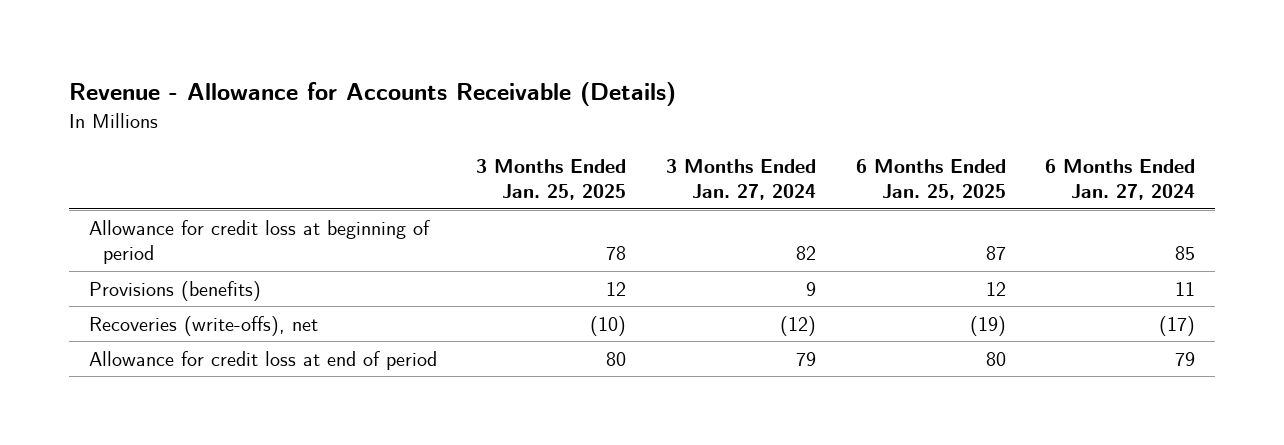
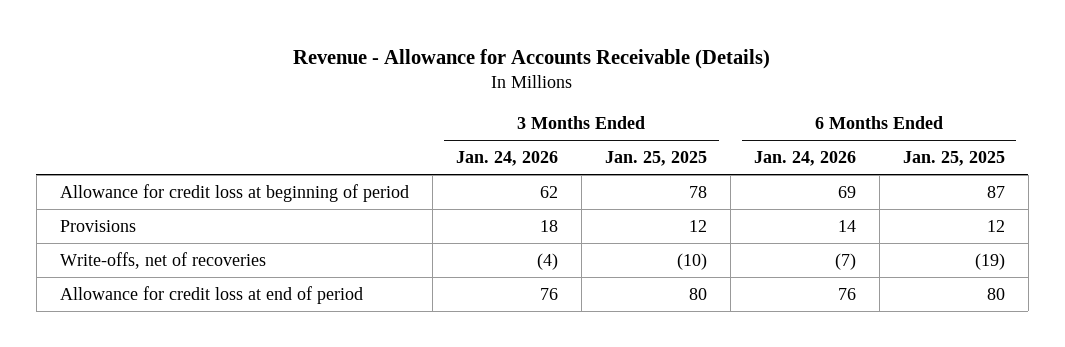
- | 3 Months Ended Jan. 25, 2025 | 3 Months Ended Jan. 27, 2024 | 6 Months Ended Jan. 25, 2025 | 6 Months Ended Jan. 27, 2024
+ | 3 Months Ended Jan. 24, 2026 | 3 Months Ended Jan. 25, 2025 | 6 Months Ended Jan. 24, 2026 | 6 Months Ended Jan. 25, 2025
- Provisions (benefits) | 12 | 9 | 12 | 11
- Recoveries (write-offs), net | (10) | (12) | (19) | (17)
+ Provisions | 18 | 12 | 14 | 12
+ Write-offs, net of recoveries | (4) | (10) | (7) | (19)

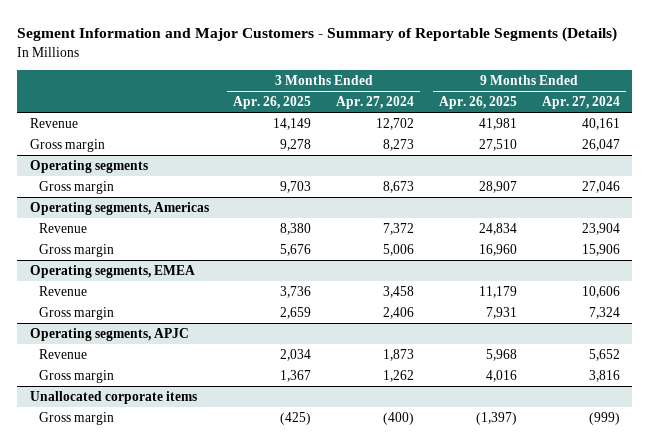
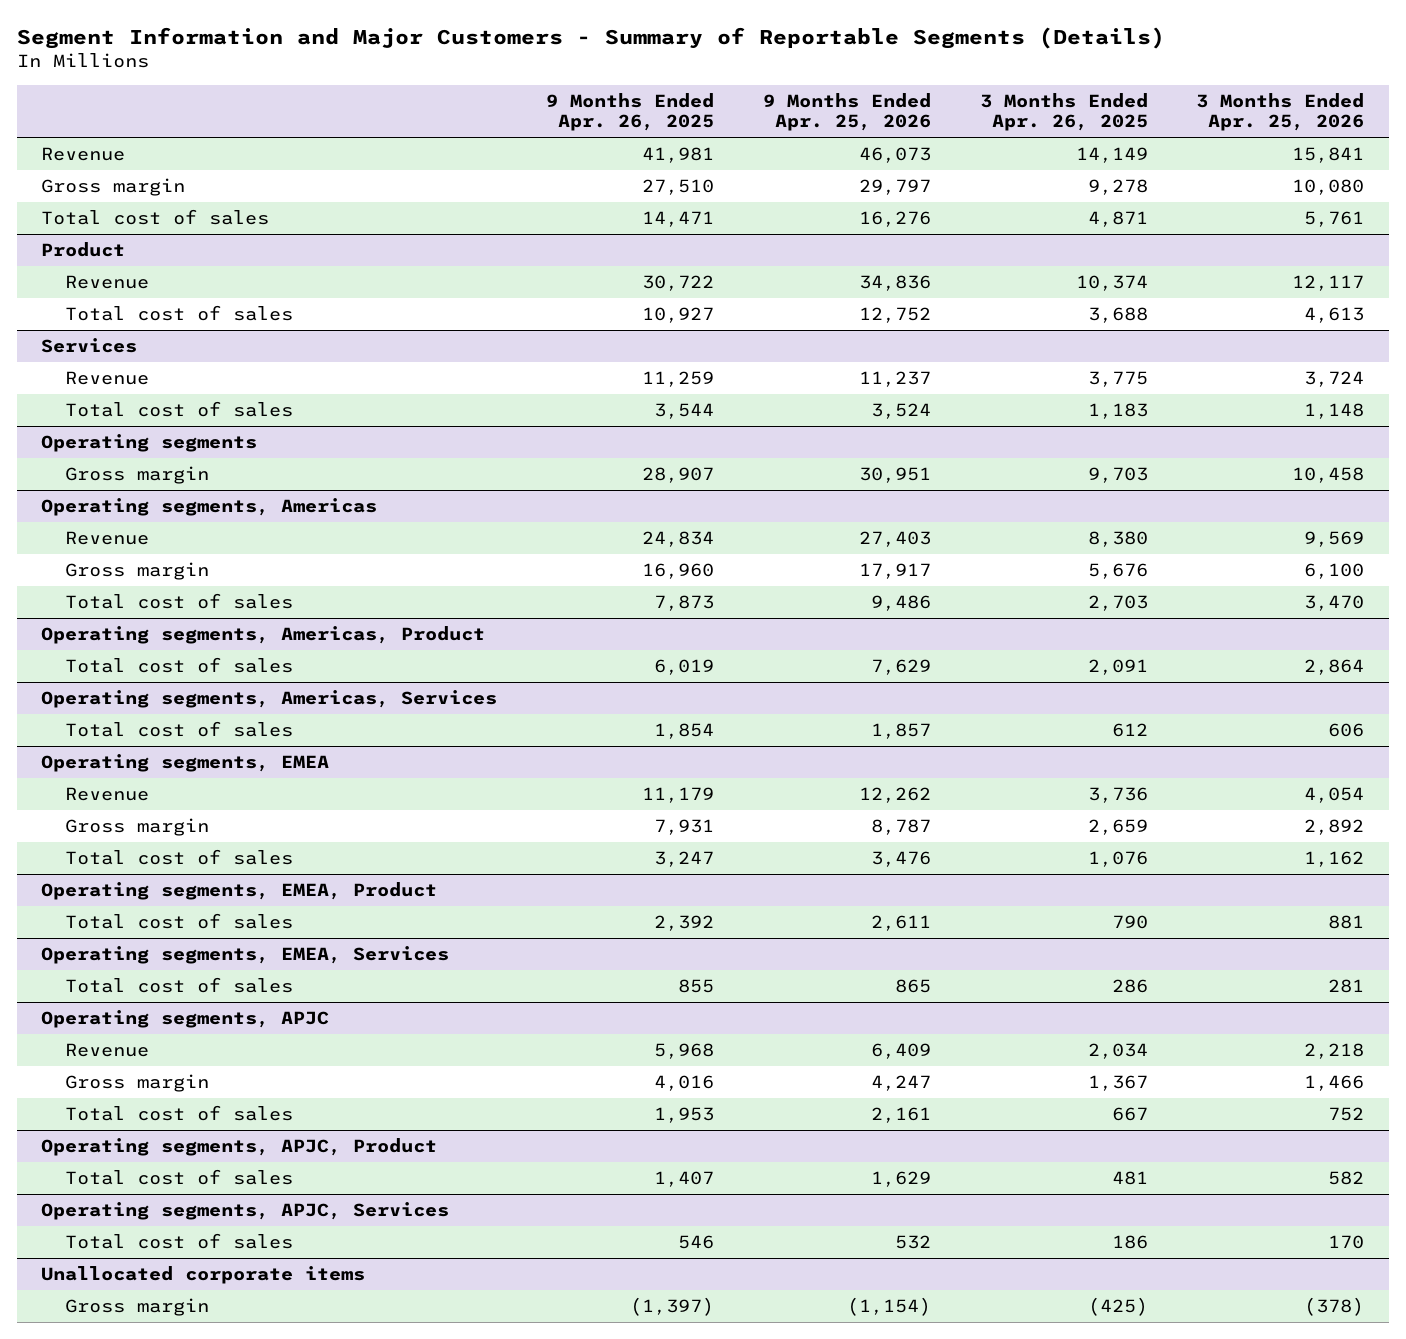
- | 3 Months Ended Apr. 26, 2025 | 3 Months Ended Apr. 27, 2024 | 9 Months Ended Apr. 26, 2025 | 9 Months Ended Apr. 27, 2024
+ | 9 Months Ended Apr. 26, 2025 | 9 Months Ended Apr. 25, 2026 | 3 Months Ended Apr. 26, 2025 | 3 Months Ended Apr. 25, 2026
+ Total cost of sales | 14,471 | 16,276 | 4,871 | 5,761
+ Product
+ Revenue | 30,722 | 34,836 | 10,374 | 12,117
+ Total cost of sales | 10,927 | 12,752 | 3,688 | 4,613
+ Services
+ Revenue | 11,259 | 11,237 | 3,775 | 3,724
+ Total cost of sales | 3,544 | 3,524 | 1,183 | 1,148
@ Operating segments, Americas
+ Total cost of sales | 7,873 | 9,486 | 2,703 | 3,470
+ Operating segments, Americas, Product
+ Total cost of sales | 6,019 | 7,629 | 2,091 | 2,864
+ Operating segments, Americas, Services
+ Total cost of sales | 1,854 | 1,857 | 612 | 606
@ Operating segments, EMEA
+ Total cost of sales | 3,247 | 3,476 | 1,076 | 1,162
+ Operating segments, EMEA, Product
+ Total cost of sales | 2,392 | 2,611 | 790 | 881
+ Operating segments, EMEA, Services
+ Total cost of sales | 855 | 865 | 286 | 281
@ Operating segments, APJC
+ Total cost of sales | 1,953 | 2,161 | 667 | 752
+ Operating segments, APJC, Product
+ Total cost of sales | 1,407 | 1,629 | 481 | 582
+ Operating segments, APJC, Services
+ Total cost of sales | 546 | 532 | 186 | 170

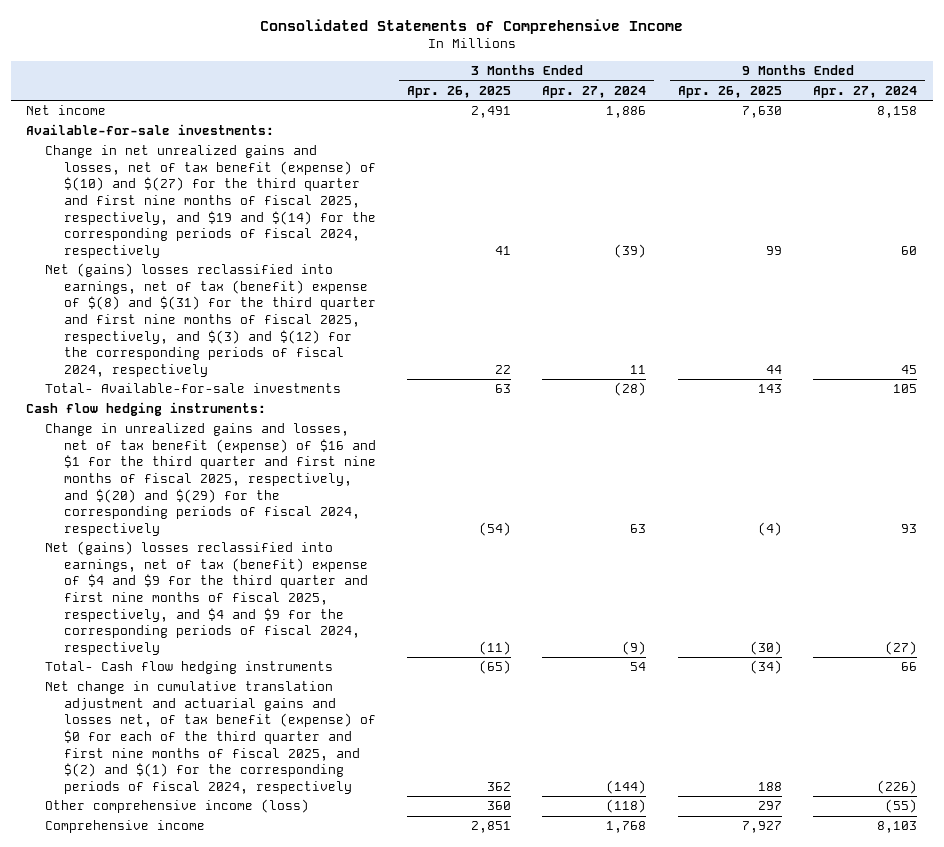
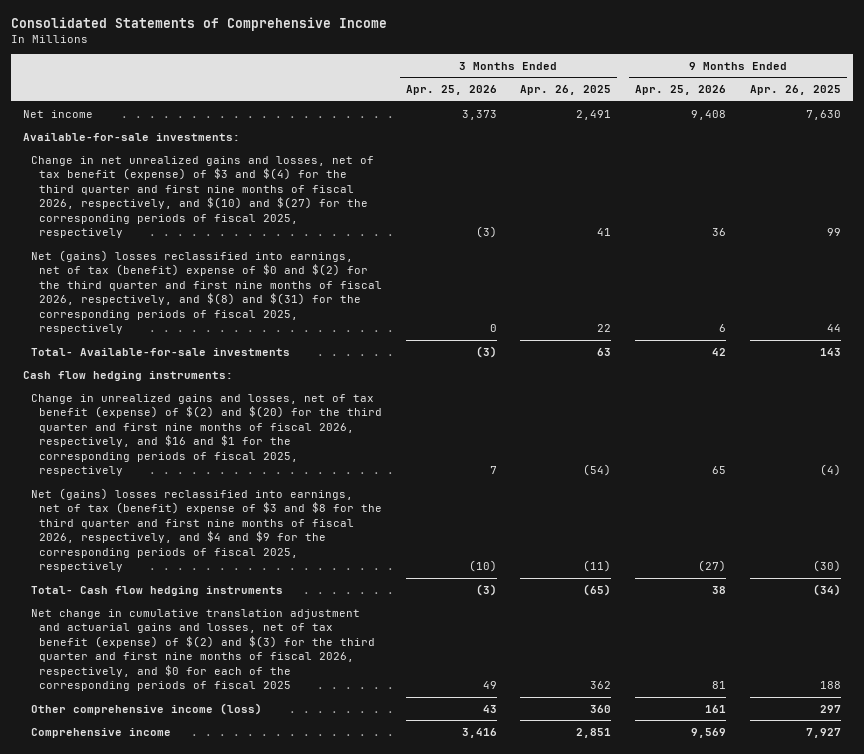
- | 3 Months Ended Apr. 26, 2025 | 3 Months Ended Apr. 27, 2024 | 9 Months Ended Apr. 26, 2025 | 9 Months Ended Apr. 27, 2024
+ | 3 Months Ended Apr. 25, 2026 | 3 Months Ended Apr. 26, 2025 | 9 Months Ended Apr. 25, 2026 | 9 Months Ended Apr. 26, 2025
- Change in net unrealized gains and losses, net of tax benefit (expense) of $(10) and $(27) for the third quarter and first nine months of fiscal 2025, respectively, and $19 and $(14) for the corresponding periods of fiscal 2024, respectively | 41 | (39) | 99 | 60
- Net (gains) losses reclassified into earnings, net of tax (benefit) expense of $(8) and $(31) for the third quarter and first nine months of fiscal 2025, respectively, and $(3) and $(12) for the corresponding periods of fiscal 2024, respectively | 22 | 11 | 44 | 45
+ Change in net unrealized gains and losses, net of tax benefit (expense) of $3 and $(4) for the third quarter and first nine months of fiscal 2026, respectively, and $(10) and $(27) for the corresponding periods of fiscal 2025, respectively | (3) | 41 | 36 | 99
+ Net (gains) losses reclassified into earnings, net of tax (benefit) expense of $0 and $(2) for the third quarter and first nine months of fiscal 2026, respectively, and $(8) and $(31) for the corresponding periods of fiscal 2025, respectively | 0 | 22 | 6 | 44
- Change in unrealized gains and losses, net of tax benefit (expense) of $16 and $1 for the third quarter and first nine months of fiscal 2025, respectively, and $(20) and $(29) for the corresponding periods of fiscal 2024, respectively | (54) | 63 | (4) | 93
- Net (gains) losses reclassified into earnings, net of tax (benefit) expense of $4 and $9 for the third quarter and first nine months of fiscal 2025, respectively, and $4 and $9 for the corresponding periods of fiscal 2024, respectively | (11) | (9) | (30) | (27)
+ Change in unrealized gains and losses, net of tax benefit (expense) of $(2) and $(20) for the third quarter and first nine months of fiscal 2026, respectively, and $16 and $1 for the corresponding periods of fiscal 2025, respectively | 7 | (54) | 65 | (4)
+ Net (gains) losses reclassified into earnings, net of tax (benefit) expense of $3 and $8 for the third quarter and first nine months of fiscal 2026, respectively, and $4 and $9 for the corresponding periods of fiscal 2025, respectively | (10) | (11) | (27) | (30)
- Net change in cumulative translation adjustment and actuarial gains and losses net, of tax benefit (expense) of $0 for each of the third quarter and first nine months of fiscal 2025, and $(2) and $(1) for the corresponding periods of fiscal 2024, respectively | 362 | (144) | 188 | (226)
+ Net change in cumulative translation adjustment and actuarial gains and losses, net of tax benefit (expense) of $(2) and $(3) for the third quarter and first nine months of fiscal 2026, respectively, and $0 for each of the corresponding periods of fiscal 2025 | 49 | 362 | 81 | 188

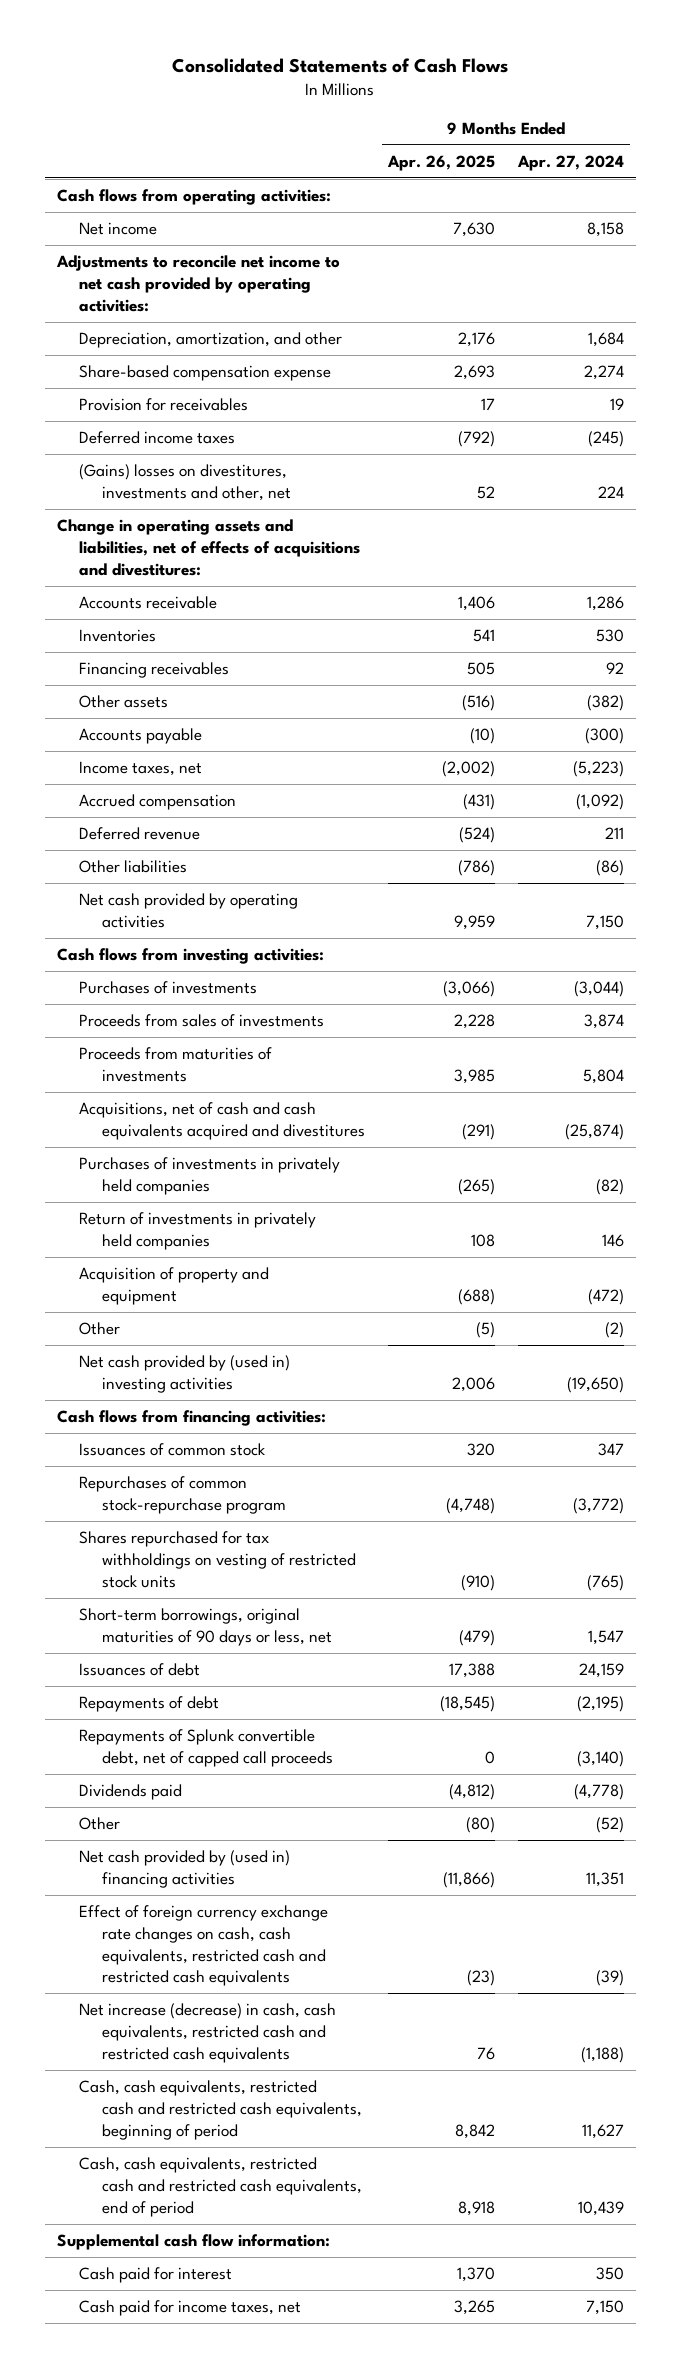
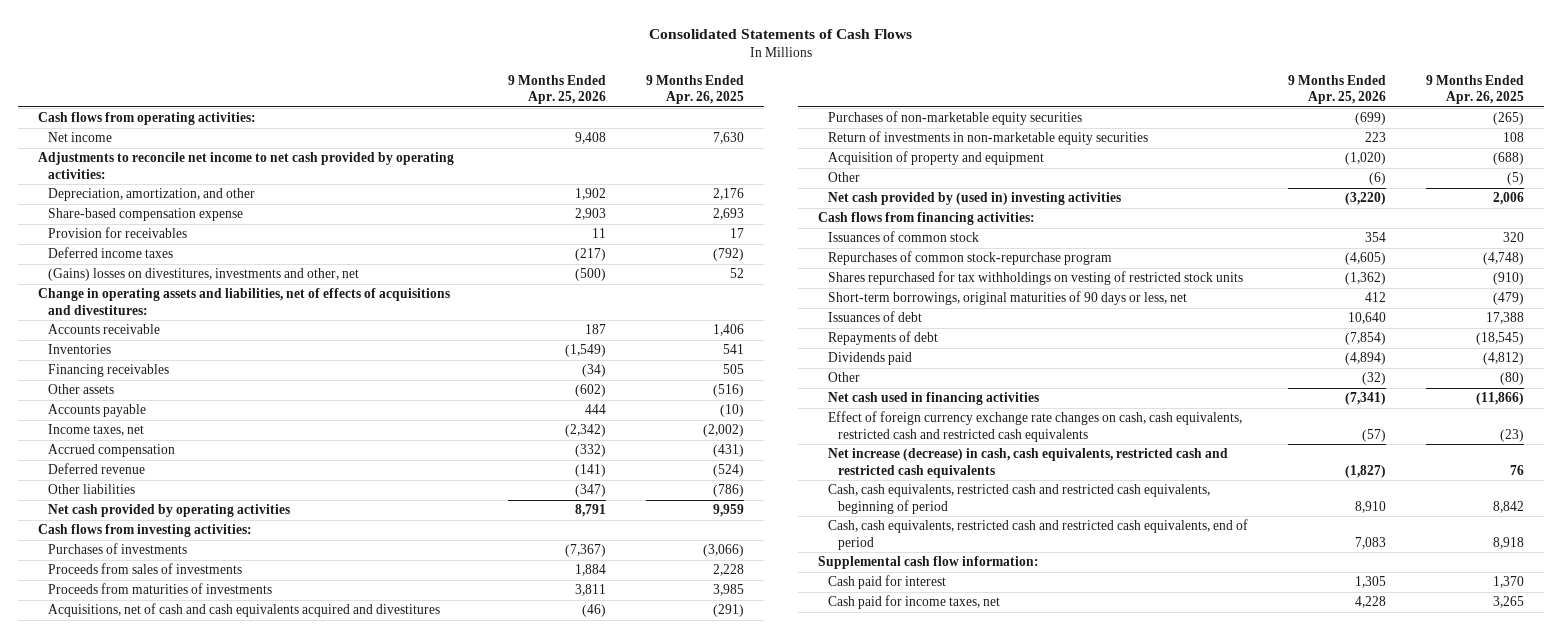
- | 9 Months Ended Apr. 26, 2025 | 9 Months Ended Apr. 27, 2024
+ | 9 Months Ended Apr. 25, 2026 | 9 Months Ended Apr. 26, 2025
- Purchases of investments in privately held companies | (265) | (82)
- Return of investments in privately held companies | 108 | 146
+ Purchases of non-marketable equity securities | (699) | (265)
+ Return of investments in non-marketable equity securities | 223 | 108
- Repayments of Splunk convertible debt, net of capped call proceeds | 0 | (3,140)
- Net cash provided by (used in) financing activities | (11,866) | 11,351
+ Net cash used in financing activities | (7,341) | (11,866)

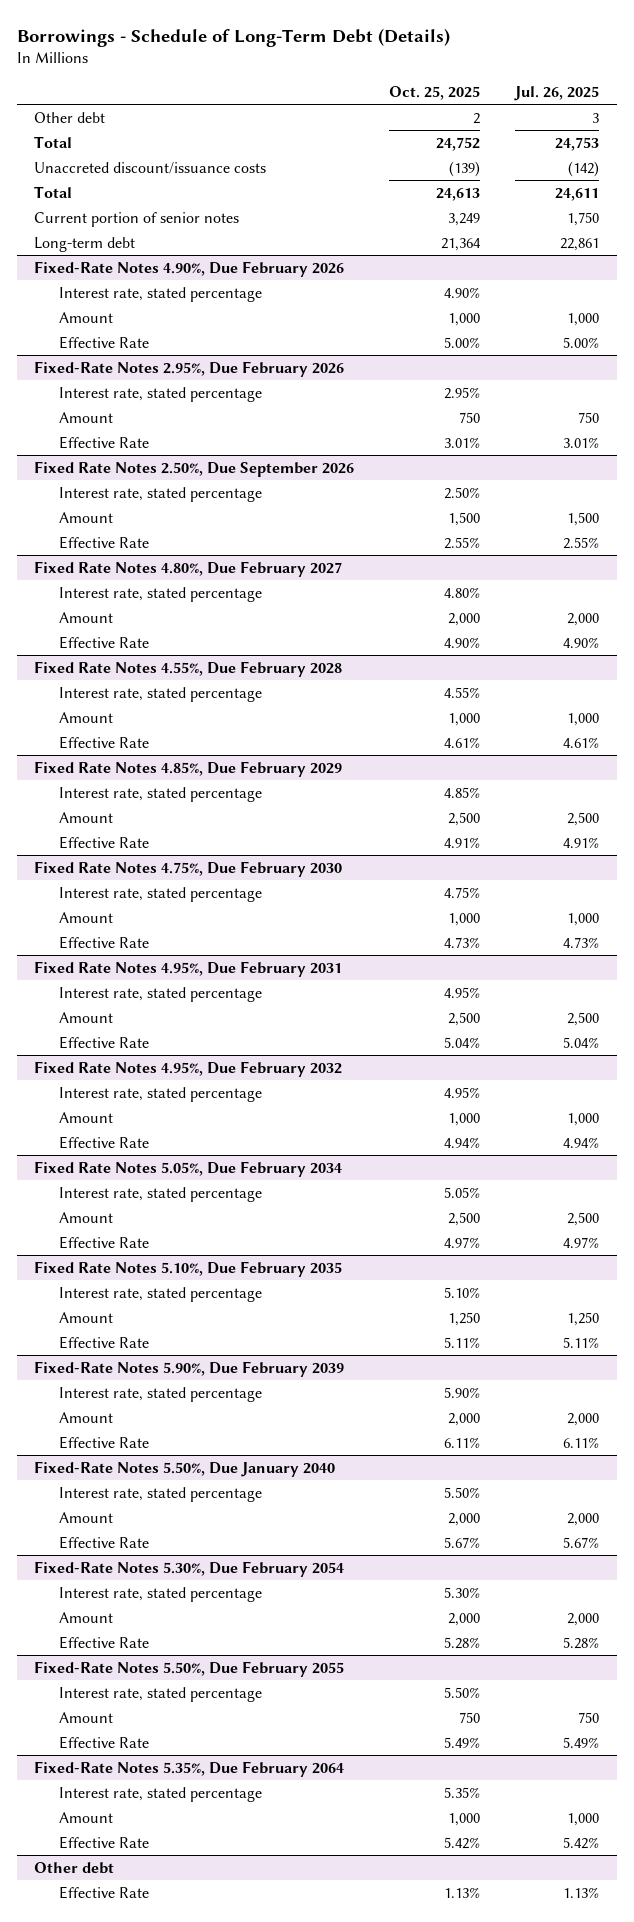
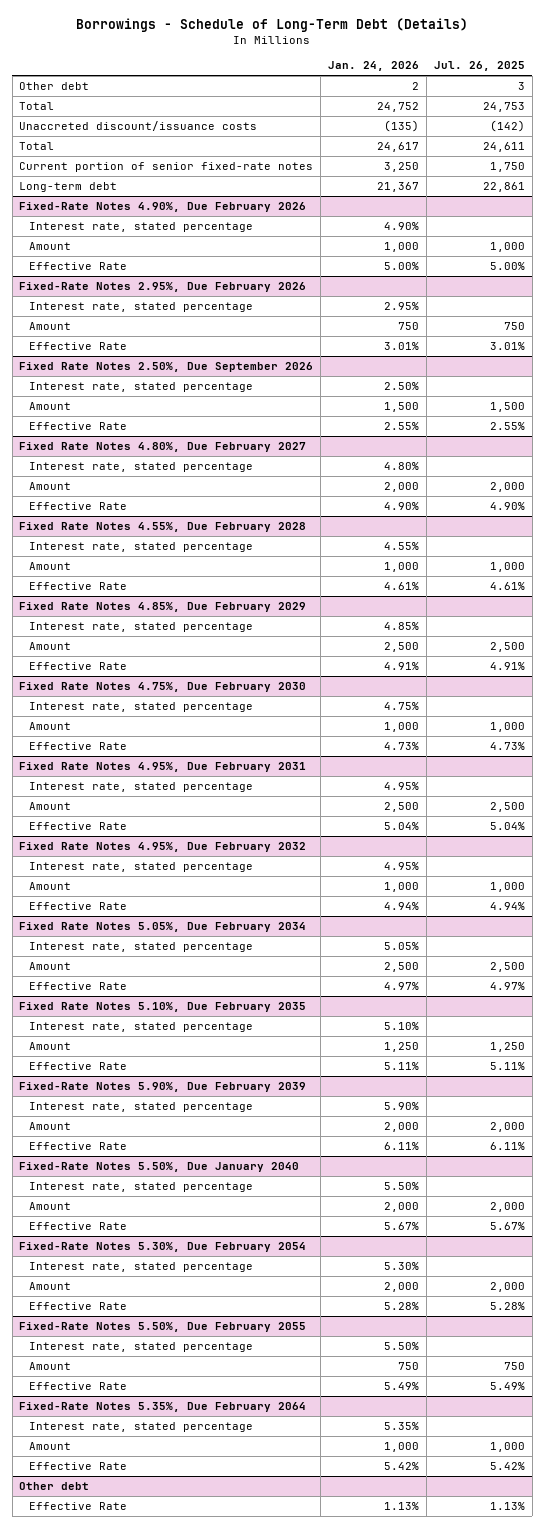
- | Oct. 25, 2025 | Jul. 26, 2025
+ | Jan. 24, 2026 | Jul. 26, 2025
- Current portion of senior notes | 3,249 | 1,750
+ Current portion of senior fixed-rate notes | 3,250 | 1,750

